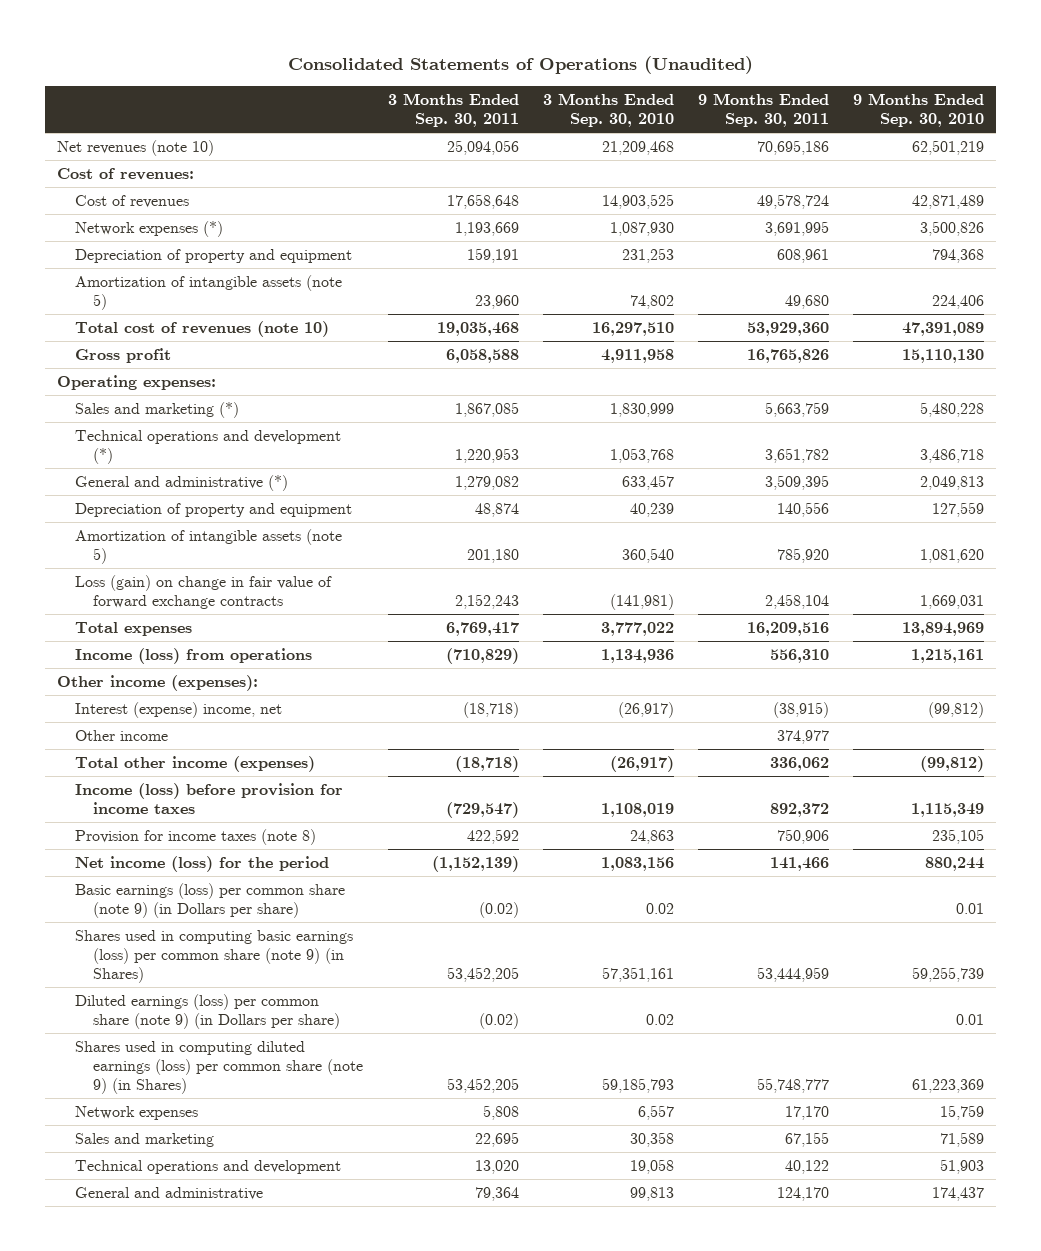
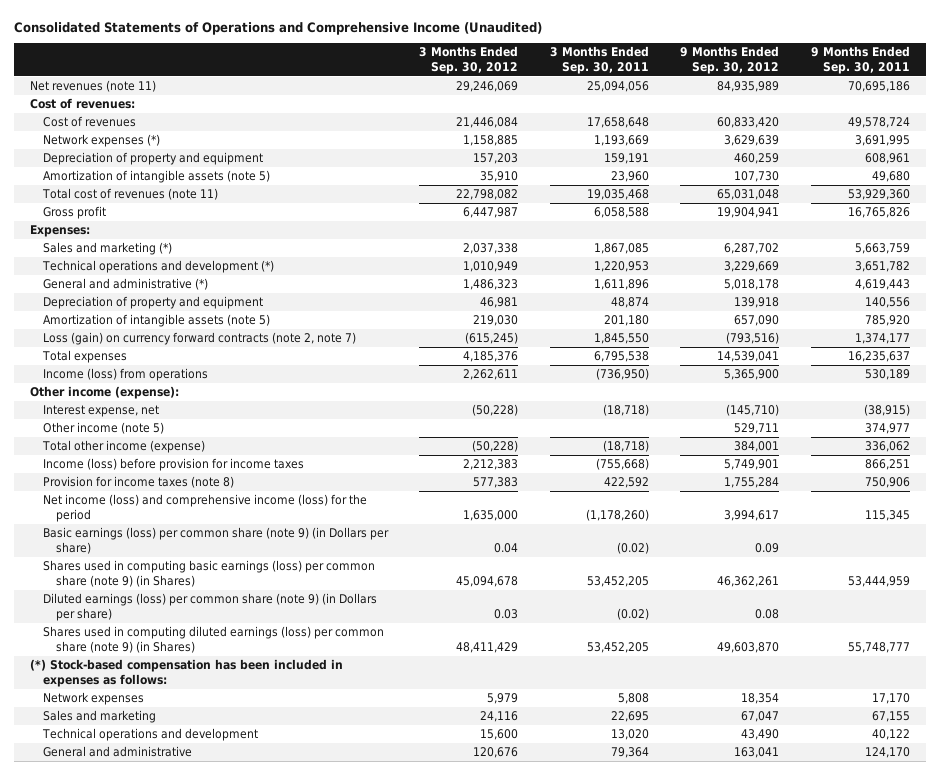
- Consolidated Statements of Operations (Unaudited)
+ Consolidated Statements of Operations and Comprehensive Income (Unaudited)
- | 3 Months Ended Sep. 30, 2011 | 3 Months Ended Sep. 30, 2010 | 9 Months Ended Sep. 30, 2011 | 9 Months Ended Sep. 30, 2010
+ | 3 Months Ended Sep. 30, 2012 | 3 Months Ended Sep. 30, 2011 | 9 Months Ended Sep. 30, 2012 | 9 Months Ended Sep. 30, 2011
- Net revenues (note 10) | 25,094,056 | 21,209,468 | 70,695,186 | 62,501,219
+ Net revenues (note 11) | 29,246,069 | 25,094,056 | 84,935,989 | 70,695,186
- Total cost of revenues (note 10) | 19,035,468 | 16,297,510 | 53,929,360 | 47,391,089
+ Total cost of revenues (note 11) | 22,798,082 | 19,035,468 | 65,031,048 | 53,929,360
- Operating expenses:
+ Expenses:
- General and administrative (*) | 1,279,082 | 633,457 | 3,509,395 | 2,049,813
+ General and administrative (*) | 1,486,323 | 1,611,896 | 5,018,178 | 4,619,443
- Loss (gain) on change in fair value of forward exchange contracts | 2,152,243 | (141,981) | 2,458,104 | 1,669,031
- Total expenses | 6,769,417 | 3,777,022 | 16,209,516 | 13,894,969
- Income (loss) from operations | (710,829) | 1,134,936 | 556,310 | 1,215,161
- Other income (expenses):
- Interest (expense) income, net | (18,718) | (26,917) | (38,915) | (99,812)
- Other income | | | 374,977 |
- Total other income (expenses) | (18,718) | (26,917) | 336,062 | (99,812)
- Income (loss) before provision for income taxes | (729,547) | 1,108,019 | 892,372 | 1,115,349
+ Loss (gain) on currency forward contracts (note 2, note 7) | (615,245) | 1,845,550 | (793,516) | 1,374,177
+ Total expenses | 4,185,376 | 6,795,538 | 14,539,041 | 16,235,637
+ Income (loss) from operations | 2,262,611 | (736,950) | 5,365,900 | 530,189
+ Other income (expense):
+ Interest expense, net | (50,228) | (18,718) | (145,710) | (38,915)
+ Other income (note 5) | | | 529,711 | 374,977
+ Total other income (expense) | (50,228) | (18,718) | 384,001 | 336,062
+ Income (loss) before provision for income taxes | 2,212,383 | (755,668) | 5,749,901 | 866,251
- Net income (loss) for the period | (1,152,139) | 1,083,156 | 141,466 | 880,244
+ Net income (loss) and comprehensive income (loss) for the period | 1,635,000 | (1,178,260) | 3,994,617 | 115,345
+ (*) Stock-based compensation has been included in expenses as follows:

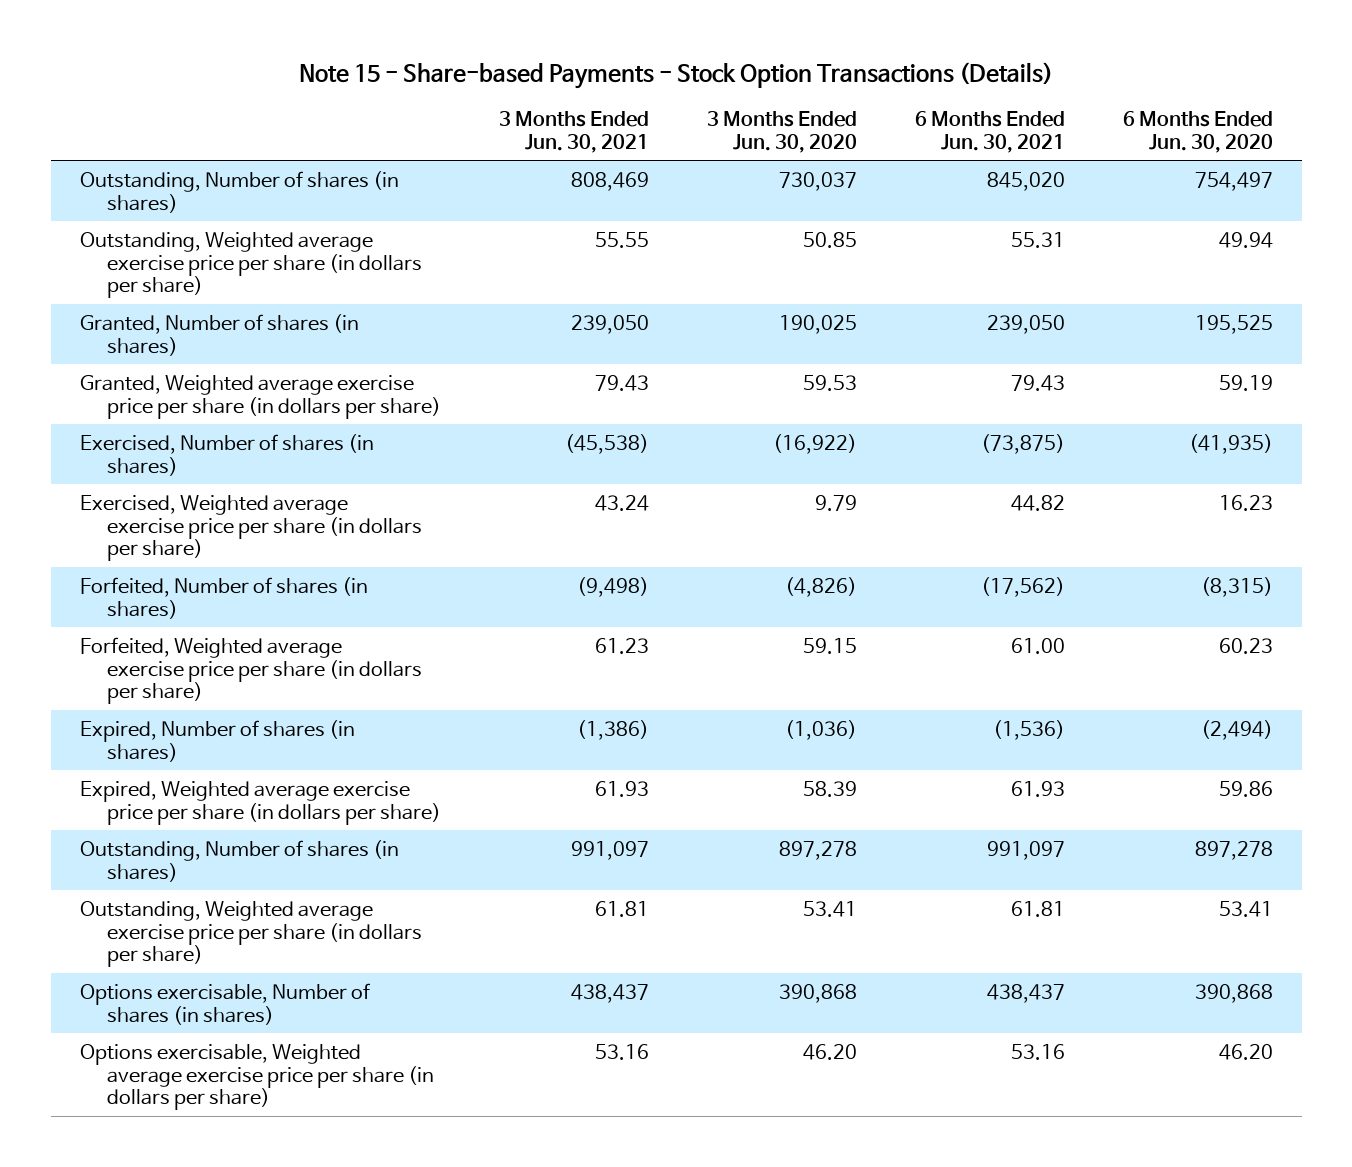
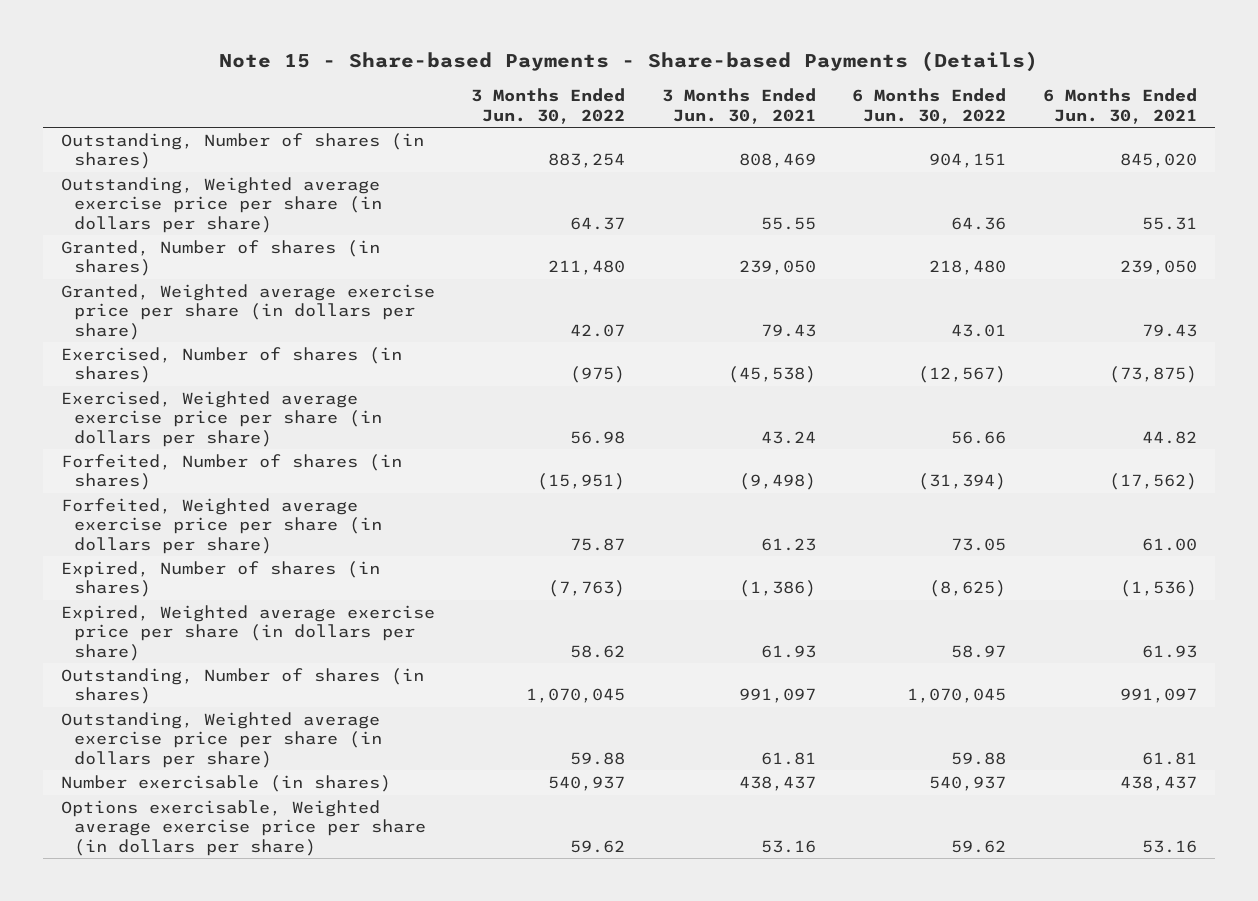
- Note 15 - Share-based Payments - Stock Option Transactions (Details)
+ Note 15 - Share-based Payments - Share-based Payments (Details)
- | 3 Months Ended Jun. 30, 2021 | 3 Months Ended Jun. 30, 2020 | 6 Months Ended Jun. 30, 2021 | 6 Months Ended Jun. 30, 2020
+ | 3 Months Ended Jun. 30, 2022 | 3 Months Ended Jun. 30, 2021 | 6 Months Ended Jun. 30, 2022 | 6 Months Ended Jun. 30, 2021
- Options exercisable, Number of shares (in shares) | 438,437 | 390,868 | 438,437 | 390,868
+ Number exercisable (in shares) | 540,937 | 438,437 | 540,937 | 438,437

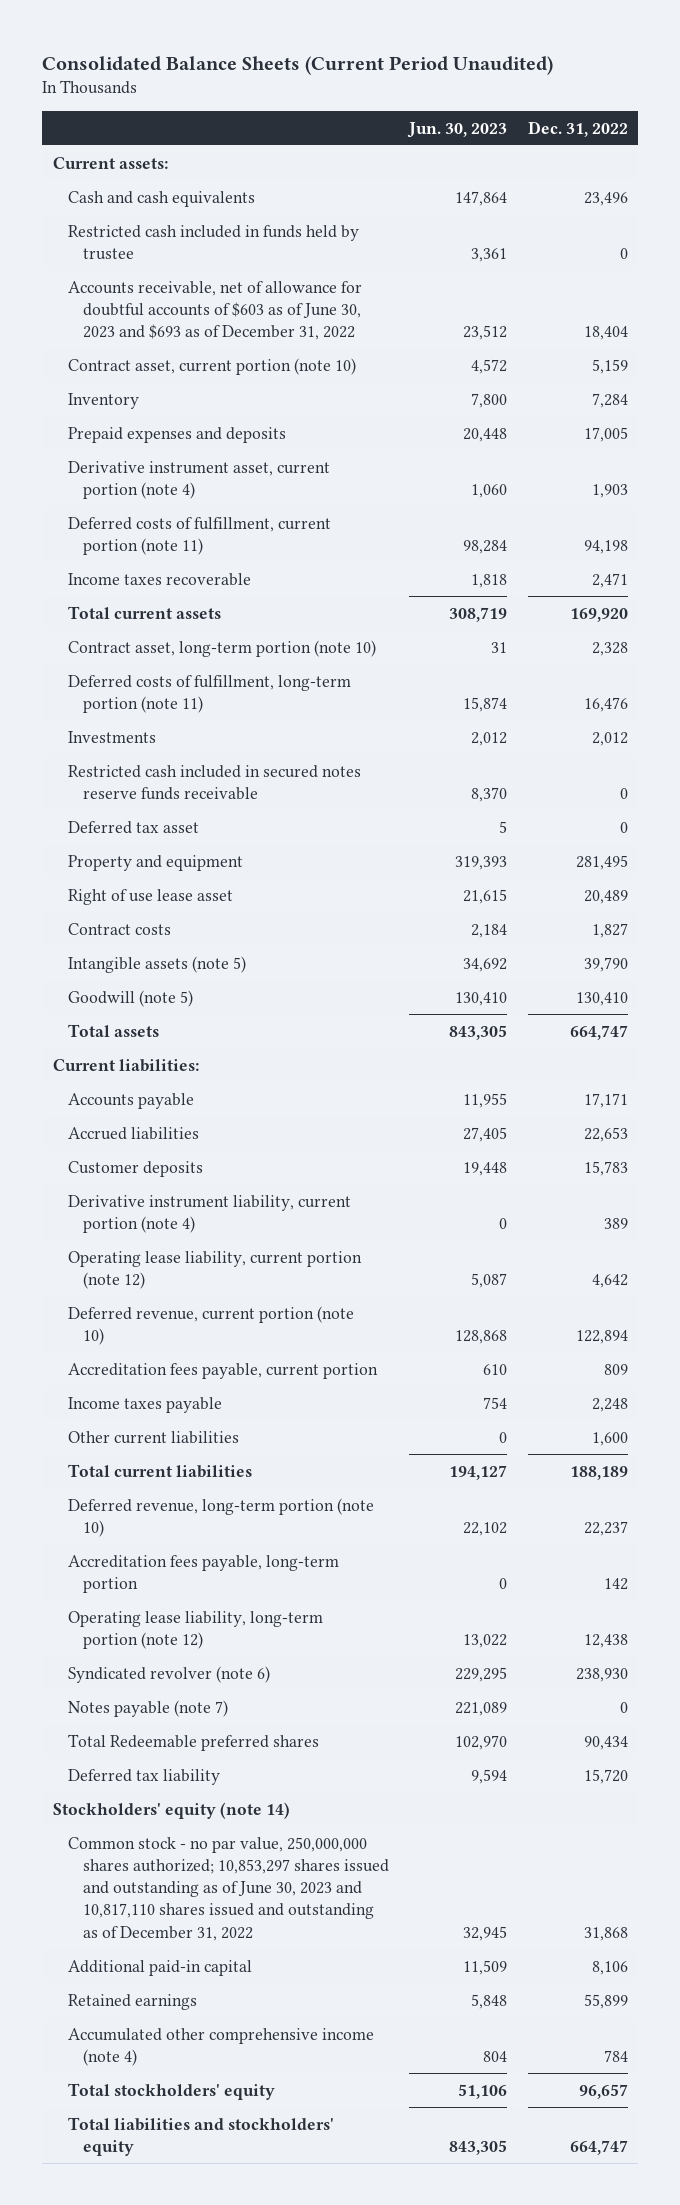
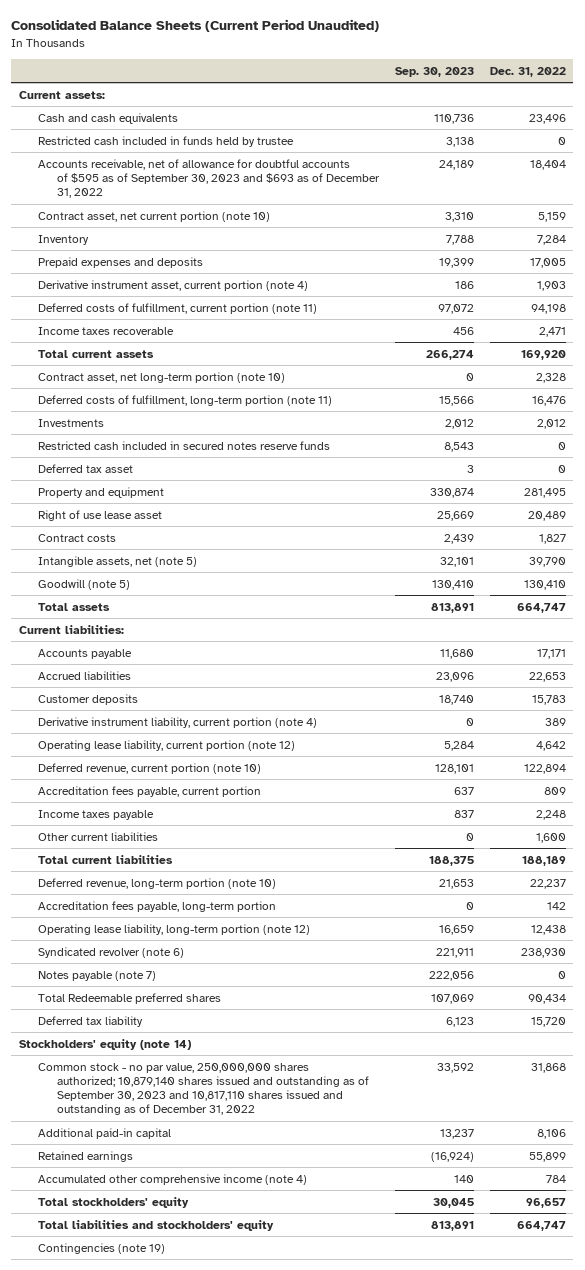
- | Jun. 30, 2023 | Dec. 31, 2022
+ | Sep. 30, 2023 | Dec. 31, 2022
- Accounts receivable, net of allowance for doubtful accounts of $603 as of June 30, 2023 and $693 as of December 31, 2022 | 23,512 | 18,404
- Contract asset, current portion (note 10) | 4,572 | 5,159
+ Accounts receivable, net of allowance for doubtful accounts of $595 as of September 30, 2023 and $693 as of December 31, 2022 | 24,189 | 18,404
+ Contract asset, net current portion (note 10) | 3,310 | 5,159
- Contract asset, long-term portion (note 10) | 31 | 2,328
+ Contract asset, net long-term portion (note 10) | 0 | 2,328
- Restricted cash included in secured notes reserve funds receivable | 8,370 | 0
+ Restricted cash included in secured notes reserve funds | 8,543 | 0
- Intangible assets (note 5) | 34,692 | 39,790
+ Intangible assets, net (note 5) | 32,101 | 39,790
- Common stock - no par value, 250,000,000 shares authorized; 10,853,297 shares issued and outstanding as of June 30, 2023 and 10,817,110 shares issued and outstanding as of December 31, 2022 | 32,945 | 31,868
+ Common stock - no par value, 250,000,000 shares authorized; 10,879,140 shares issued and outstanding as of September 30, 2023 and 10,817,110 shares issued and outstanding as of December 31, 2022 | 33,592 | 31,868
+ Contingencies (note 19)

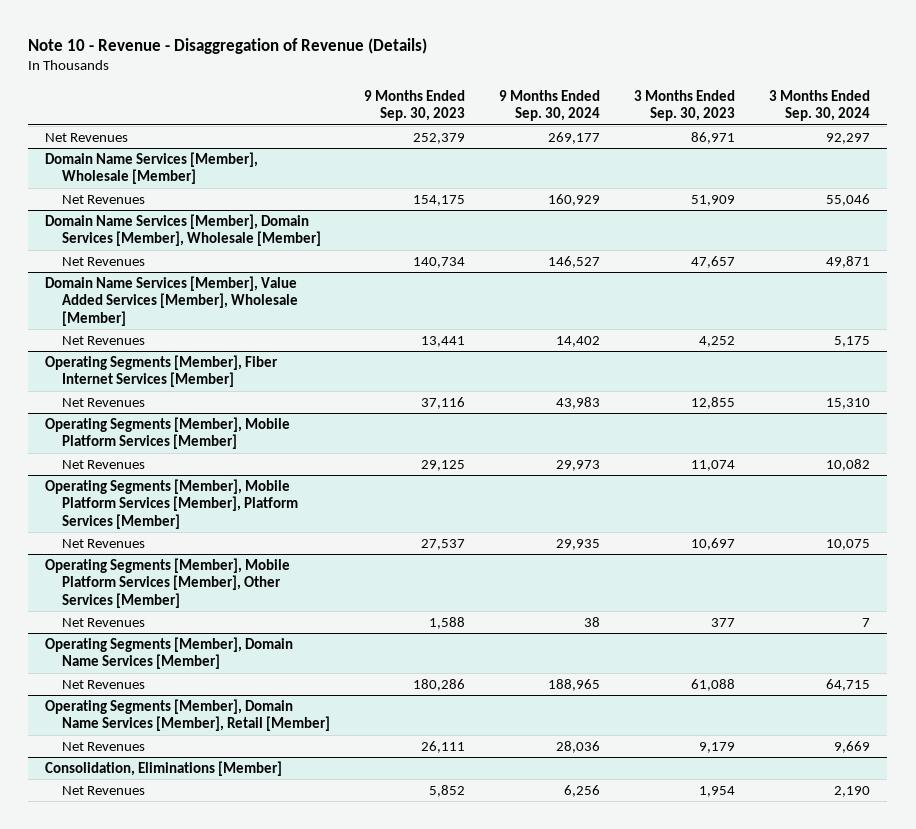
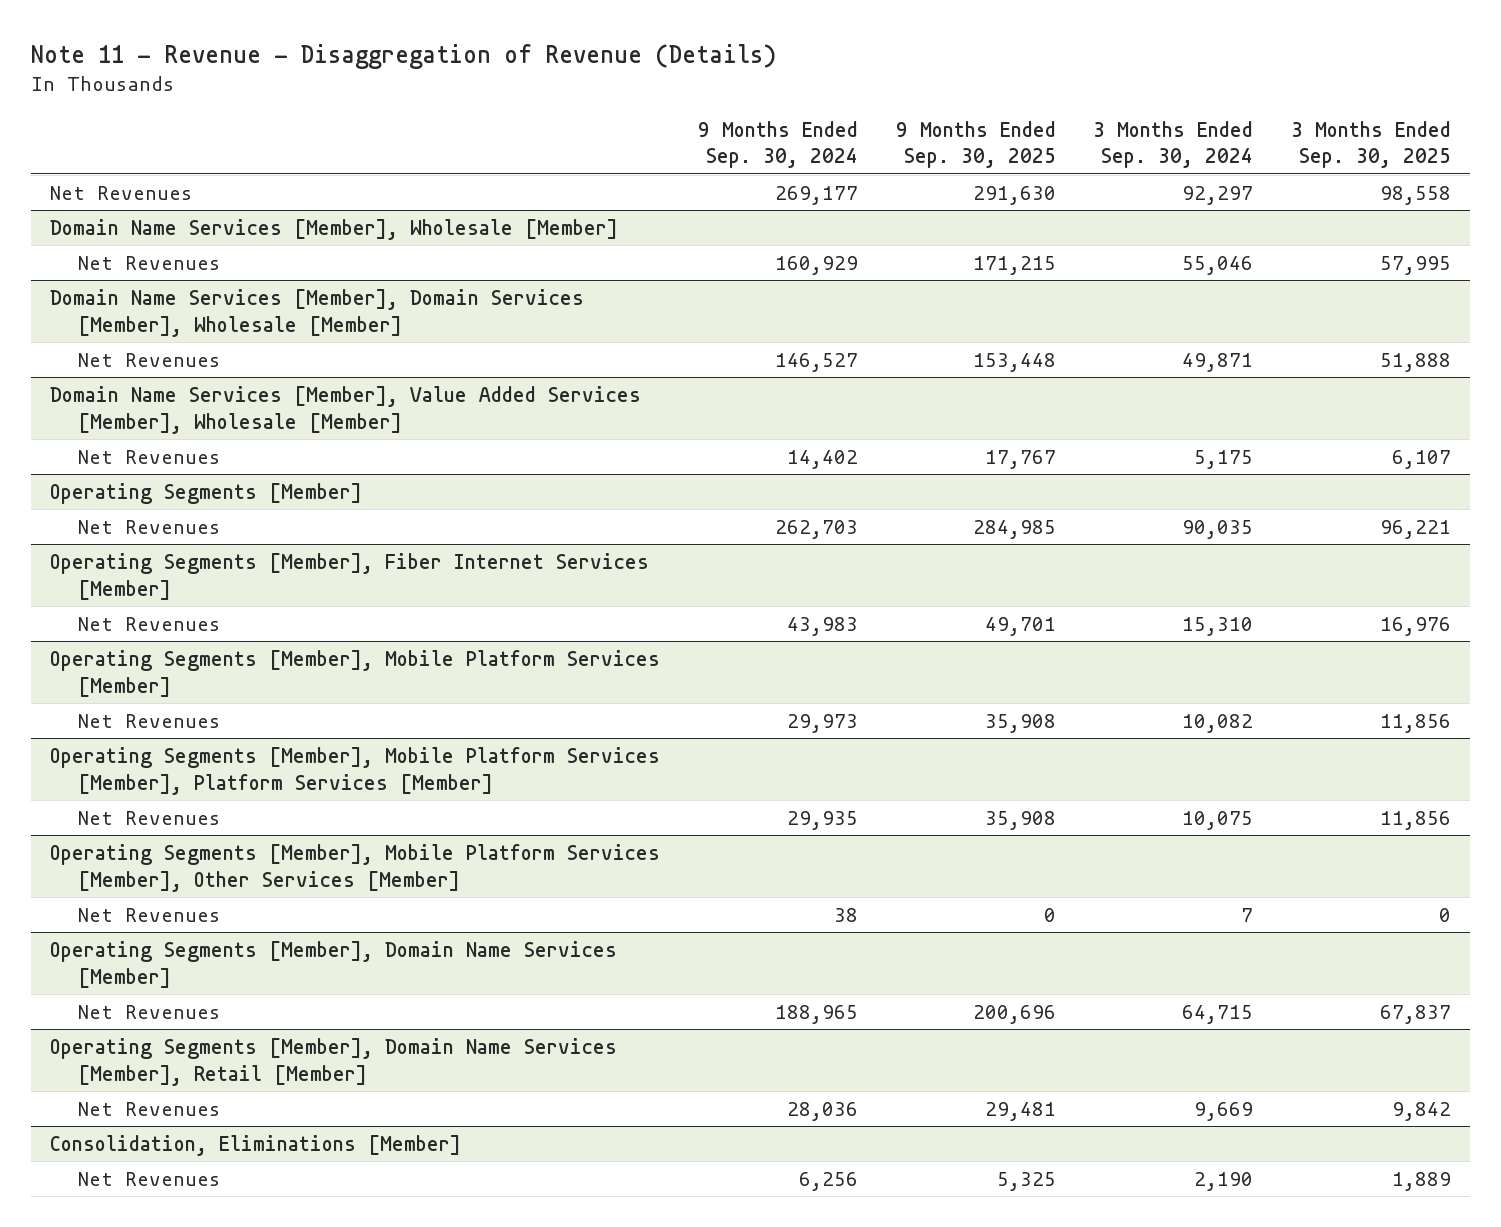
- Note 10 - Revenue - Disaggregation of Revenue (Details)
+ Note 11 - Revenue - Disaggregation of Revenue (Details)
- | 9 Months Ended Sep. 30, 2023 | 9 Months Ended Sep. 30, 2024 | 3 Months Ended Sep. 30, 2023 | 3 Months Ended Sep. 30, 2024
+ | 9 Months Ended Sep. 30, 2024 | 9 Months Ended Sep. 30, 2025 | 3 Months Ended Sep. 30, 2024 | 3 Months Ended Sep. 30, 2025
+ Operating Segments [Member]
+ Net Revenues | 262,703 | 284,985 | 90,035 | 96,221

